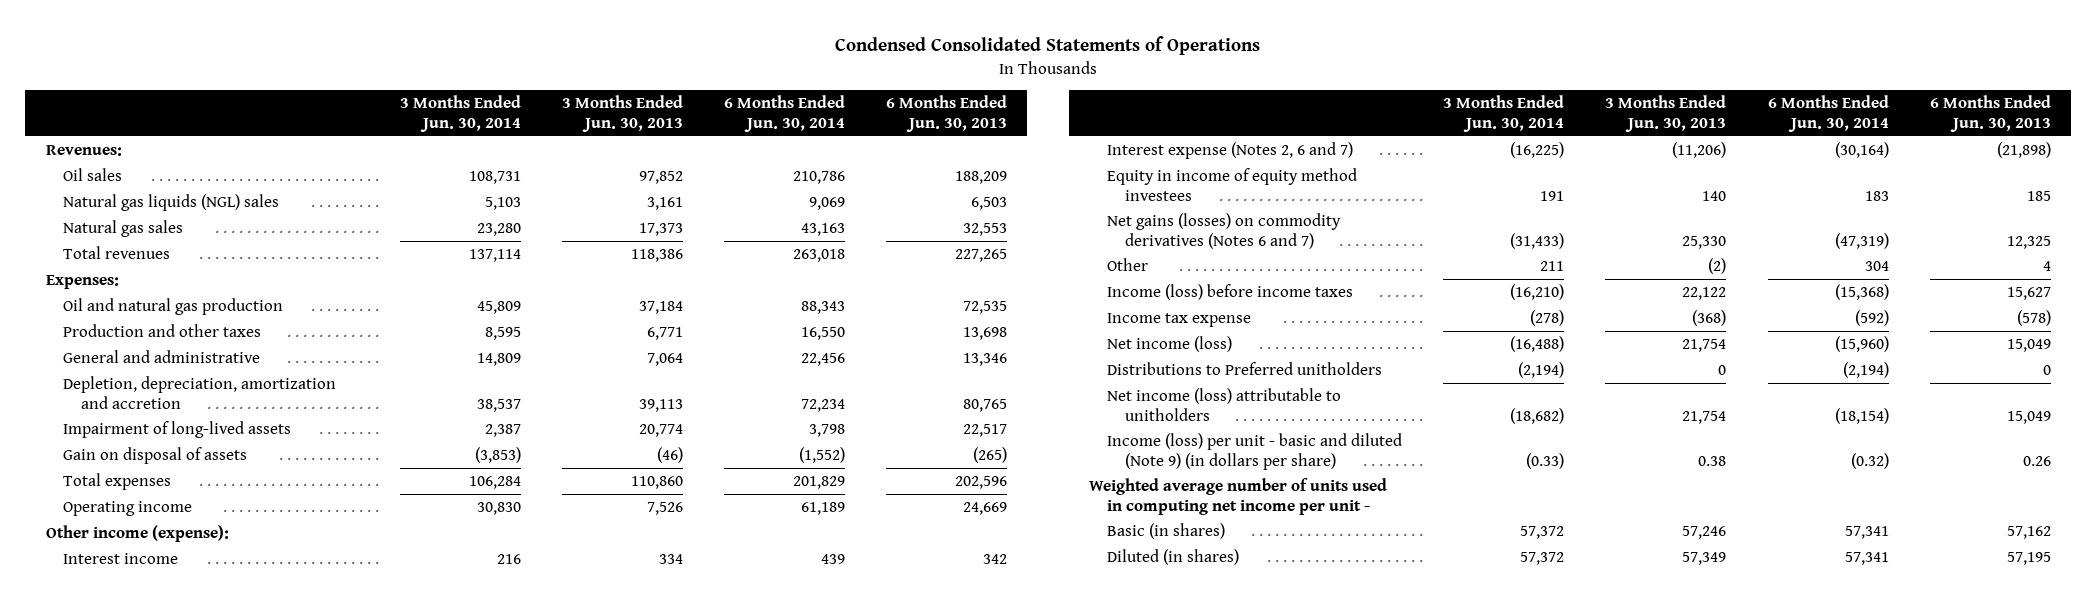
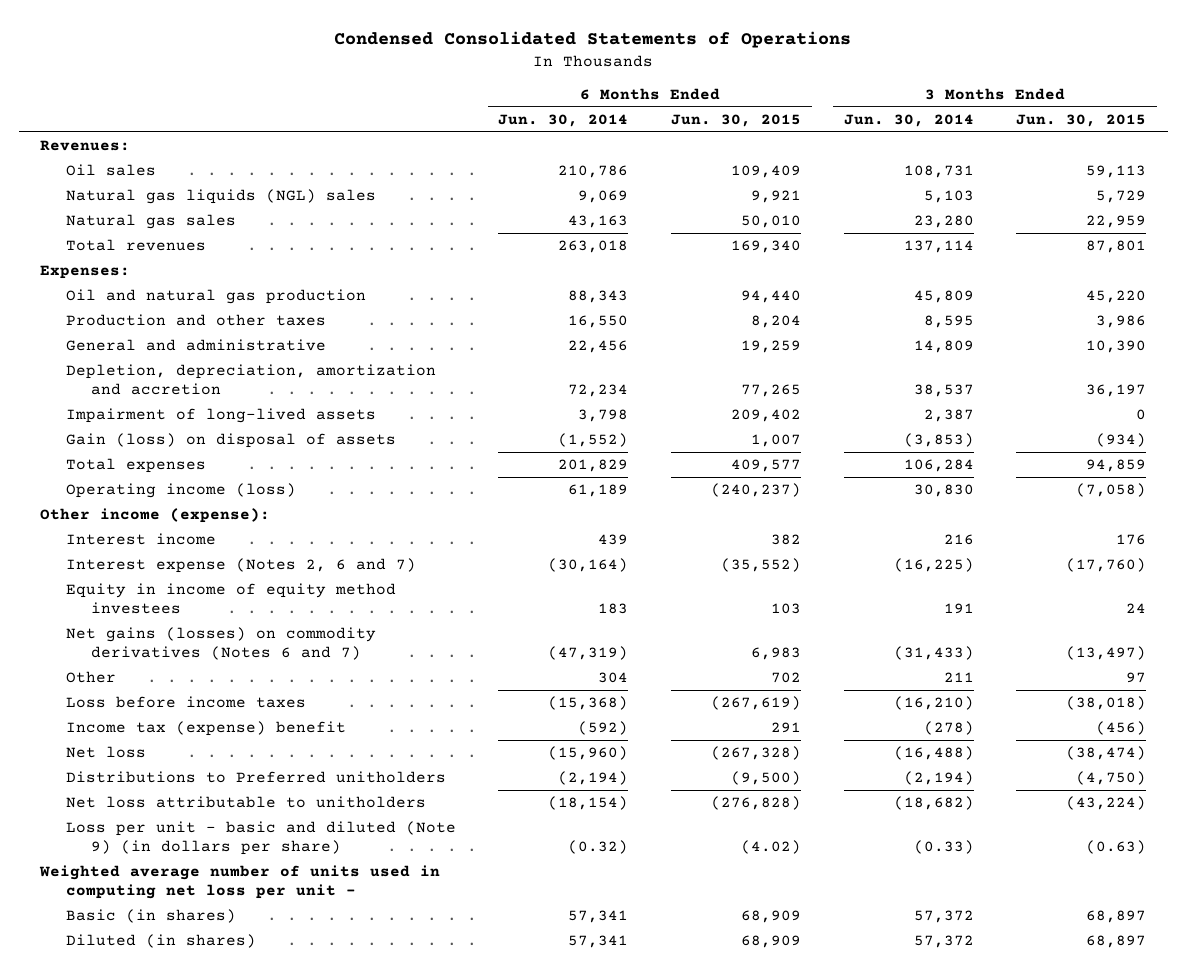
- | 3 Months Ended Jun. 30, 2014 | 3 Months Ended Jun. 30, 2013 | 6 Months Ended Jun. 30, 2014 | 6 Months Ended Jun. 30, 2013
+ | 6 Months Ended Jun. 30, 2014 | 6 Months Ended Jun. 30, 2015 | 3 Months Ended Jun. 30, 2014 | 3 Months Ended Jun. 30, 2015
- Gain on disposal of assets | (3,853) | (46) | (1,552) | (265)
+ Gain (loss) on disposal of assets | (1,552) | 1,007 | (3,853) | (934)
- Operating income | 30,830 | 7,526 | 61,189 | 24,669
+ Operating income (loss) | 61,189 | (240,237) | 30,830 | (7,058)
- Income (loss) before income taxes | (16,210) | 22,122 | (15,368) | 15,627
- Income tax expense | (278) | (368) | (592) | (578)
- Net income (loss) | (16,488) | 21,754 | (15,960) | 15,049
+ Loss before income taxes | (15,368) | (267,619) | (16,210) | (38,018)
+ Income tax (expense) benefit | (592) | 291 | (278) | (456)
+ Net loss | (15,960) | (267,328) | (16,488) | (38,474)
- Net income (loss) attributable to unitholders | (18,682) | 21,754 | (18,154) | 15,049
- Income (loss) per unit - basic and diluted (Note 9) (in dollars per share) | (0.33) | 0.38 | (0.32) | 0.26
- Weighted average number of units used in computing net income per unit -
+ Net loss attributable to unitholders | (18,154) | (276,828) | (18,682) | (43,224)
+ Loss per unit - basic and diluted (Note 9) (in dollars per share) | (0.32) | (4.02) | (0.33) | (0.63)
+ Weighted average number of units used in computing net loss per unit -

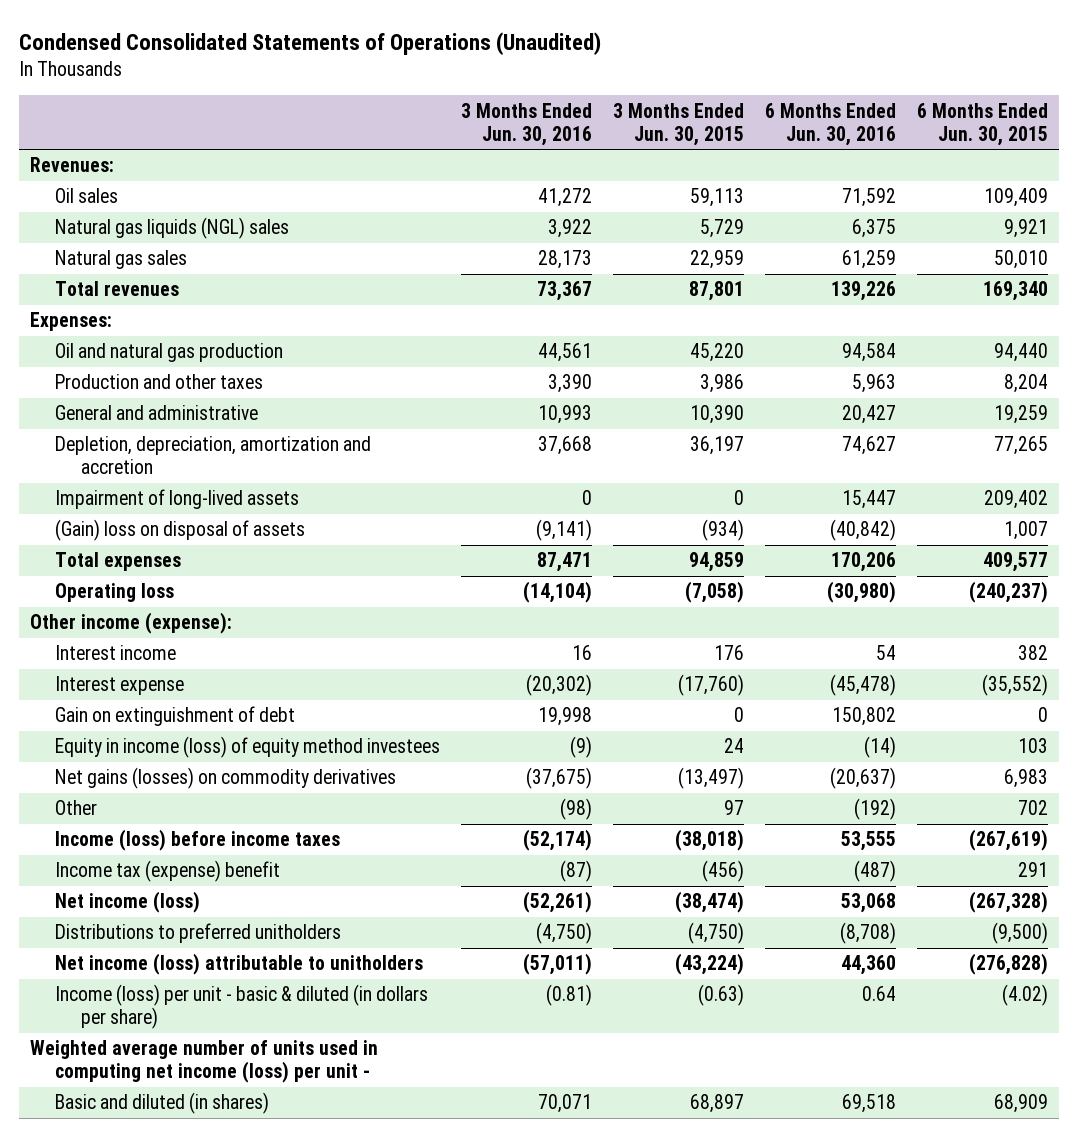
- Condensed Consolidated Statements of Operations
+ Condensed Consolidated Statements of Operations (Unaudited)
- | 6 Months Ended Jun. 30, 2014 | 6 Months Ended Jun. 30, 2015 | 3 Months Ended Jun. 30, 2014 | 3 Months Ended Jun. 30, 2015
+ | 3 Months Ended Jun. 30, 2016 | 3 Months Ended Jun. 30, 2015 | 6 Months Ended Jun. 30, 2016 | 6 Months Ended Jun. 30, 2015
- Gain (loss) on disposal of assets | (1,552) | 1,007 | (3,853) | (934)
+ (Gain) loss on disposal of assets | (9,141) | (934) | (40,842) | 1,007
- Operating income (loss) | 61,189 | (240,237) | 30,830 | (7,058)
+ Operating loss | (14,104) | (7,058) | (30,980) | (240,237)
- Interest expense (Notes 2, 6 and 7) | (30,164) | (35,552) | (16,225) | (17,760)
- Equity in income of equity method investees | 183 | 103 | 191 | 24
- Net gains (losses) on commodity derivatives (Notes 6 and 7) | (47,319) | 6,983 | (31,433) | (13,497)
+ Interest expense | (20,302) | (17,760) | (45,478) | (35,552)
+ Gain on extinguishment of debt | 19,998 | 0 | 150,802 | 0
+ Equity in income (loss) of equity method investees | (9) | 24 | (14) | 103
+ Net gains (losses) on commodity derivatives | (37,675) | (13,497) | (20,637) | 6,983
- Loss before income taxes | (15,368) | (267,619) | (16,210) | (38,018)
+ Income (loss) before income taxes | (52,174) | (38,018) | 53,555 | (267,619)
- Net loss | (15,960) | (267,328) | (16,488) | (38,474)
- Distributions to Preferred unitholders | (2,194) | (9,500) | (2,194) | (4,750)
- Net loss attributable to unitholders | (18,154) | (276,828) | (18,682) | (43,224)
- Loss per unit - basic and diluted (Note 9) (in dollars per share) | (0.32) | (4.02) | (0.33) | (0.63)
- Weighted average number of units used in computing net loss per unit -
- Basic (in shares) | 57,341 | 68,909 | 57,372 | 68,897
- Diluted (in shares) | 57,341 | 68,909 | 57,372 | 68,897
+ Net income (loss) | (52,261) | (38,474) | 53,068 | (267,328)
+ Distributions to preferred unitholders | (4,750) | (4,750) | (8,708) | (9,500)
+ Net income (loss) attributable to unitholders | (57,011) | (43,224) | 44,360 | (276,828)
+ Income (loss) per unit - basic & diluted (in dollars per share) | (0.81) | (0.63) | 0.64 | (4.02)
+ Weighted average number of units used in computing net income (loss) per unit -
+ Basic and diluted (in shares) | 70,071 | 68,897 | 69,518 | 68,909

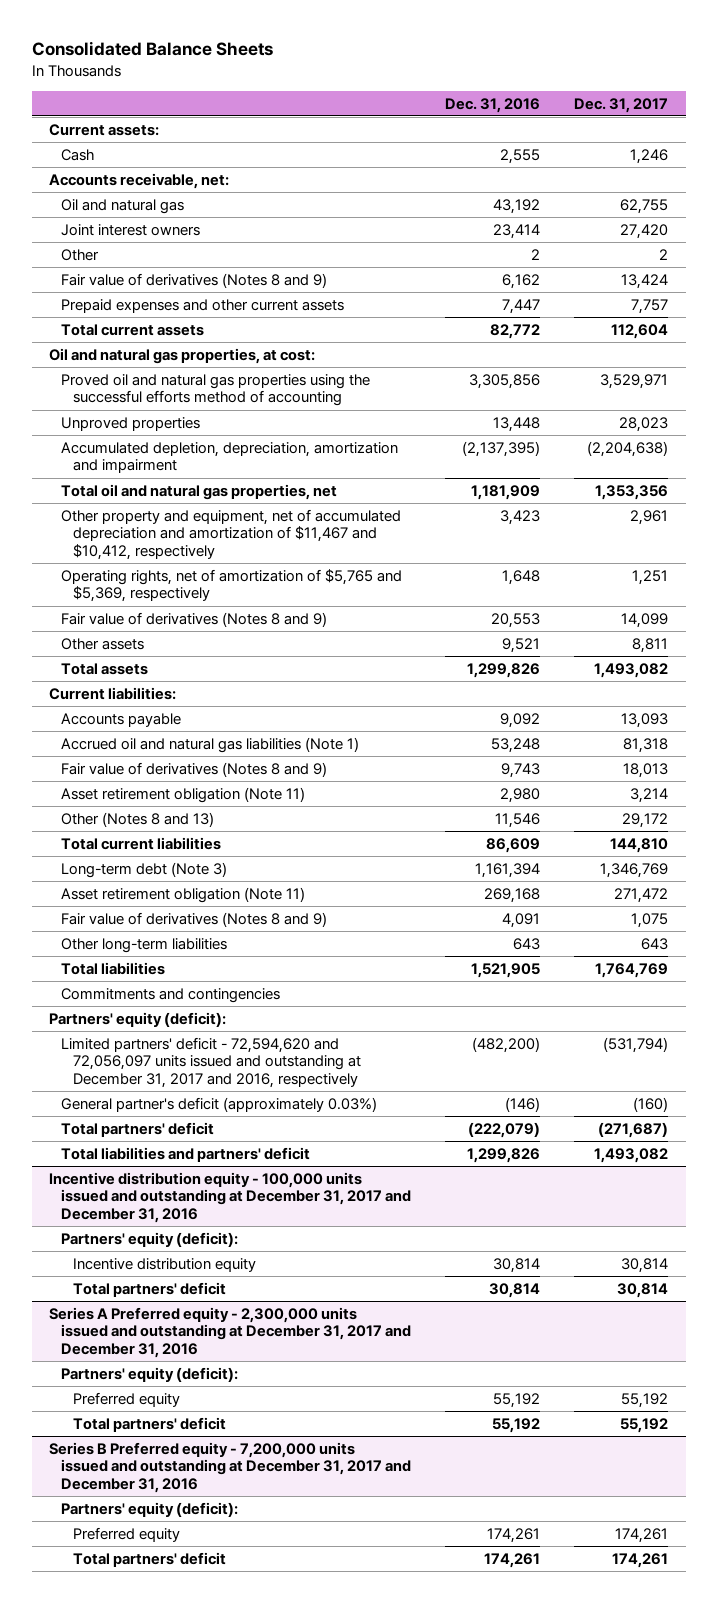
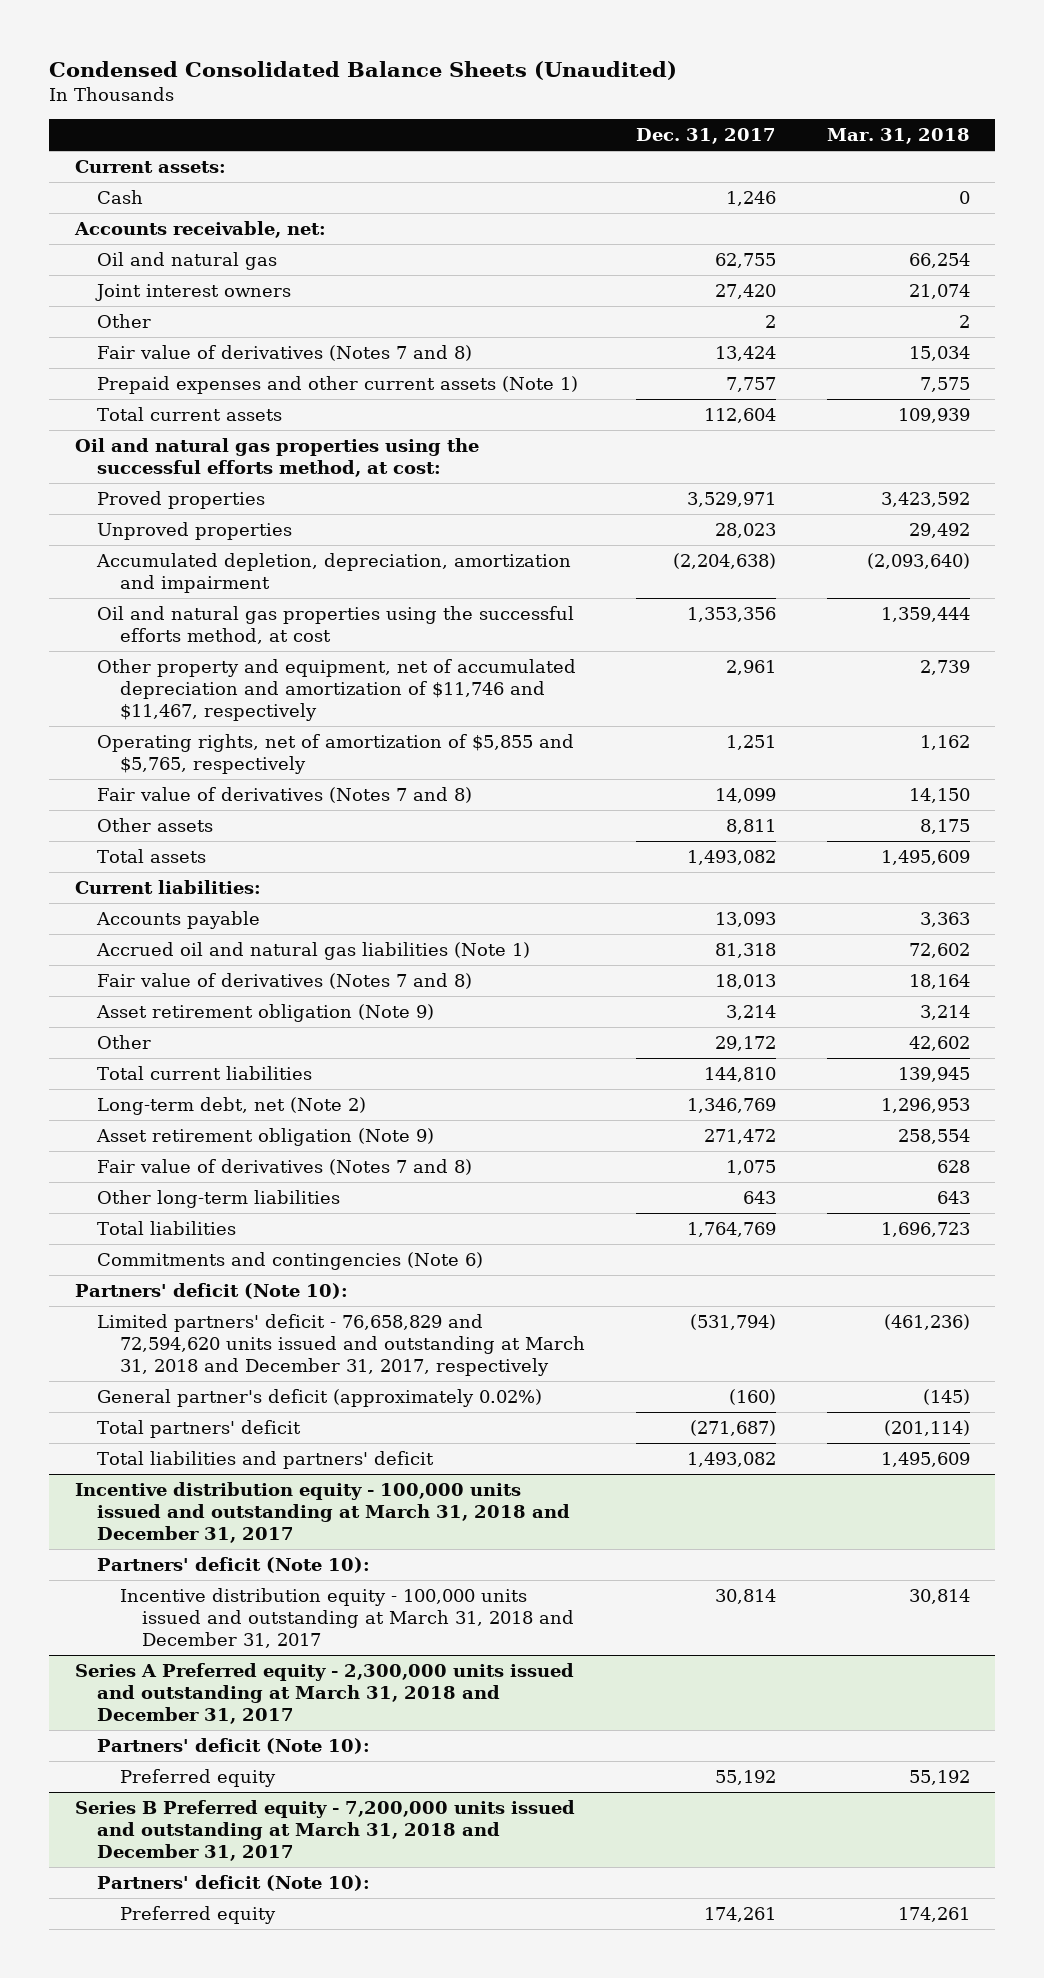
- Consolidated Balance Sheets
+ Condensed Consolidated Balance Sheets (Unaudited)
- | Dec. 31, 2016 | Dec. 31, 2017
+ | Dec. 31, 2017 | Mar. 31, 2018
- Fair value of derivatives (Notes 8 and 9) | 6,162 | 13,424
- Prepaid expenses and other current assets | 7,447 | 7,757
+ Fair value of derivatives (Notes 7 and 8) | 13,424 | 15,034
+ Prepaid expenses and other current assets (Note 1) | 7,757 | 7,575
- Oil and natural gas properties, at cost:
- Proved oil and natural gas properties using the successful efforts method of accounting | 3,305,856 | 3,529,971
+ Oil and natural gas properties using the successful efforts method, at cost:
+ Proved properties | 3,529,971 | 3,423,592
- Total oil and natural gas properties, net | 1,181,909 | 1,353,356
- Other property and equipment, net of accumulated depreciation and amortization of $11,467 and $10,412, respectively | 3,423 | 2,961
- Operating rights, net of amortization of $5,765 and $5,369, respectively | 1,648 | 1,251
- Fair value of derivatives (Notes 8 and 9) | 20,553 | 14,099
+ Oil and natural gas properties using the successful efforts method, at cost | 1,353,356 | 1,359,444
+ Other property and equipment, net of accumulated depreciation and amortization of $11,746 and $11,467, respectively | 2,961 | 2,739
+ Operating rights, net of amortization of $5,855 and $5,765, respectively | 1,251 | 1,162
+ Fair value of derivatives (Notes 7 and 8) | 14,099 | 14,150
- Fair value of derivatives (Notes 8 and 9) | 9,743 | 18,013
- Asset retirement obligation (Note 11) | 2,980 | 3,214
- Other (Notes 8 and 13) | 11,546 | 29,172
+ Fair value of derivatives (Notes 7 and 8) | 18,013 | 18,164
+ Asset retirement obligation (Note 9) | 3,214 | 3,214
+ Other | 29,172 | 42,602
- Long-term debt (Note 3) | 1,161,394 | 1,346,769
- Asset retirement obligation (Note 11) | 269,168 | 271,472
- Fair value of derivatives (Notes 8 and 9) | 4,091 | 1,075
+ Long-term debt, net (Note 2) | 1,346,769 | 1,296,953
+ Asset retirement obligation (Note 9) | 271,472 | 258,554
+ Fair value of derivatives (Notes 7 and 8) | 1,075 | 628
- Commitments and contingencies
- Partners' equity (deficit):
- Limited partners' deficit - 72,594,620 and 72,056,097 units issued and outstanding at December 31, 2017 and 2016, respectively | (482,200) | (531,794)
- General partner's deficit (approximately 0.03%) | (146) | (160)
+ Commitments and contingencies (Note 6)
+ Partners' deficit (Note 10):
+ Limited partners' deficit - 76,658,829 and 72,594,620 units issued and outstanding at March 31, 2018 and December 31, 2017, respectively | (531,794) | (461,236)
+ General partner's deficit (approximately 0.02%) | (160) | (145)
- Incentive distribution equity - 100,000 units issued and outstanding at December 31, 2017 and December 31, 2016
- Partners' equity (deficit):
- Incentive distribution equity | 30,814 | 30,814
- Total partners' deficit | 30,814 | 30,814
- Series A Preferred equity - 2,300,000 units issued and outstanding at December 31, 2017 and December 31, 2016
- Partners' equity (deficit):
+ Incentive distribution equity - 100,000 units issued and outstanding at March 31, 2018 and December 31, 2017
+ Partners' deficit (Note 10):
+ Incentive distribution equity - 100,000 units issued and outstanding at March 31, 2018 and December 31, 2017 | 30,814 | 30,814
+ Series A Preferred equity - 2,300,000 units issued and outstanding at March 31, 2018 and December 31, 2017
+ Partners' deficit (Note 10):
- Total partners' deficit | 55,192 | 55,192
- Series B Preferred equity - 7,200,000 units issued and outstanding at December 31, 2017 and December 31, 2016
- Partners' equity (deficit):
+ Series B Preferred equity - 7,200,000 units issued and outstanding at March 31, 2018 and December 31, 2017
+ Partners' deficit (Note 10):
- Total partners' deficit | 174,261 | 174,261

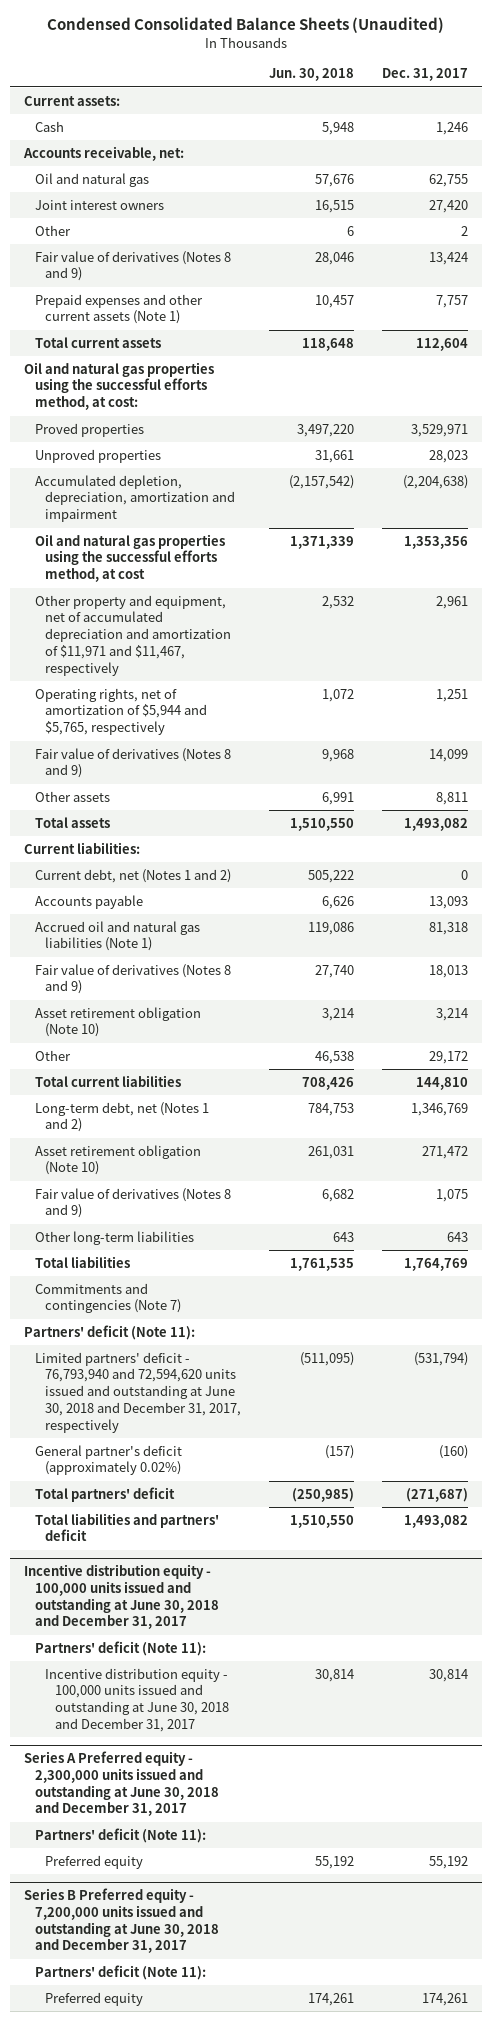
- | Dec. 31, 2017 | Mar. 31, 2018
+ | Jun. 30, 2018 | Dec. 31, 2017
- Fair value of derivatives (Notes 7 and 8) | 13,424 | 15,034
+ Fair value of derivatives (Notes 8 and 9) | 28,046 | 13,424
- Other property and equipment, net of accumulated depreciation and amortization of $11,746 and $11,467, respectively | 2,961 | 2,739
- Operating rights, net of amortization of $5,855 and $5,765, respectively | 1,251 | 1,162
- Fair value of derivatives (Notes 7 and 8) | 14,099 | 14,150
+ Other property and equipment, net of accumulated depreciation and amortization of $11,971 and $11,467, respectively | 2,532 | 2,961
+ Operating rights, net of amortization of $5,944 and $5,765, respectively | 1,072 | 1,251
+ Fair value of derivatives (Notes 8 and 9) | 9,968 | 14,099
+ Current debt, net (Notes 1 and 2) | 505,222 | 0
- Fair value of derivatives (Notes 7 and 8) | 18,013 | 18,164
- Asset retirement obligation (Note 9) | 3,214 | 3,214
+ Fair value of derivatives (Notes 8 and 9) | 27,740 | 18,013
+ Asset retirement obligation (Note 10) | 3,214 | 3,214
- Long-term debt, net (Note 2) | 1,346,769 | 1,296,953
- Asset retirement obligation (Note 9) | 271,472 | 258,554
- Fair value of derivatives (Notes 7 and 8) | 1,075 | 628
+ Long-term debt, net (Notes 1 and 2) | 784,753 | 1,346,769
+ Asset retirement obligation (Note 10) | 261,031 | 271,472
+ Fair value of derivatives (Notes 8 and 9) | 6,682 | 1,075
- Commitments and contingencies (Note 6)
- Partners' deficit (Note 10):
- Limited partners' deficit - 76,658,829 and 72,594,620 units issued and outstanding at March 31, 2018 and December 31, 2017, respectively | (531,794) | (461,236)
+ Commitments and contingencies (Note 7)
+ Partners' deficit (Note 11):
+ Limited partners' deficit - 76,793,940 and 72,594,620 units issued and outstanding at June 30, 2018 and December 31, 2017, respectively | (511,095) | (531,794)
- Incentive distribution equity - 100,000 units issued and outstanding at March 31, 2018 and December 31, 2017
- Partners' deficit (Note 10):
- Incentive distribution equity - 100,000 units issued and outstanding at March 31, 2018 and December 31, 2017 | 30,814 | 30,814
- Series A Preferred equity - 2,300,000 units issued and outstanding at March 31, 2018 and December 31, 2017
- Partners' deficit (Note 10):
+ Incentive distribution equity - 100,000 units issued and outstanding at June 30, 2018 and December 31, 2017
+ Partners' deficit (Note 11):
+ Incentive distribution equity - 100,000 units issued and outstanding at June 30, 2018 and December 31, 2017 | 30,814 | 30,814
+ Series A Preferred equity - 2,300,000 units issued and outstanding at June 30, 2018 and December 31, 2017
+ Partners' deficit (Note 11):
- Series B Preferred equity - 7,200,000 units issued and outstanding at March 31, 2018 and December 31, 2017
- Partners' deficit (Note 10):
+ Series B Preferred equity - 7,200,000 units issued and outstanding at June 30, 2018 and December 31, 2017
+ Partners' deficit (Note 11):

